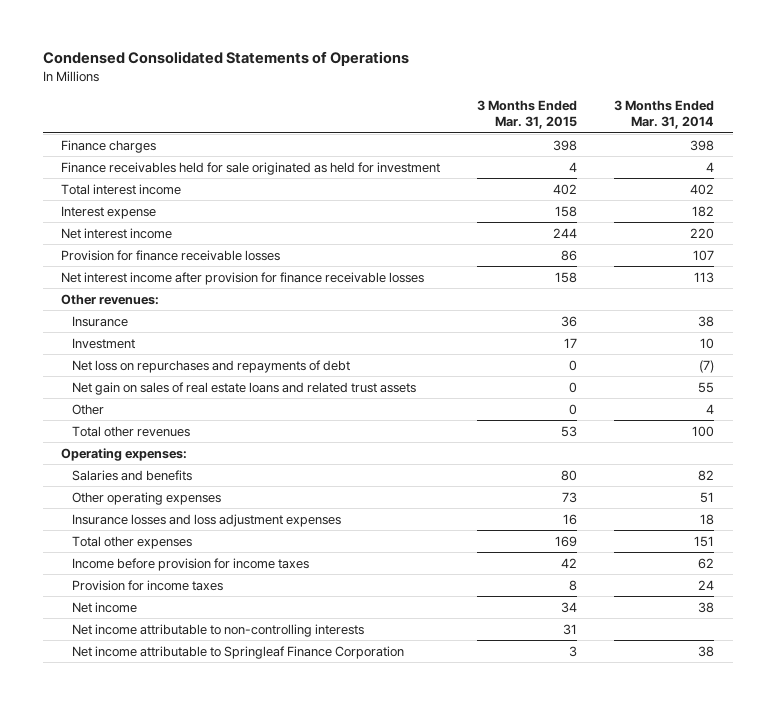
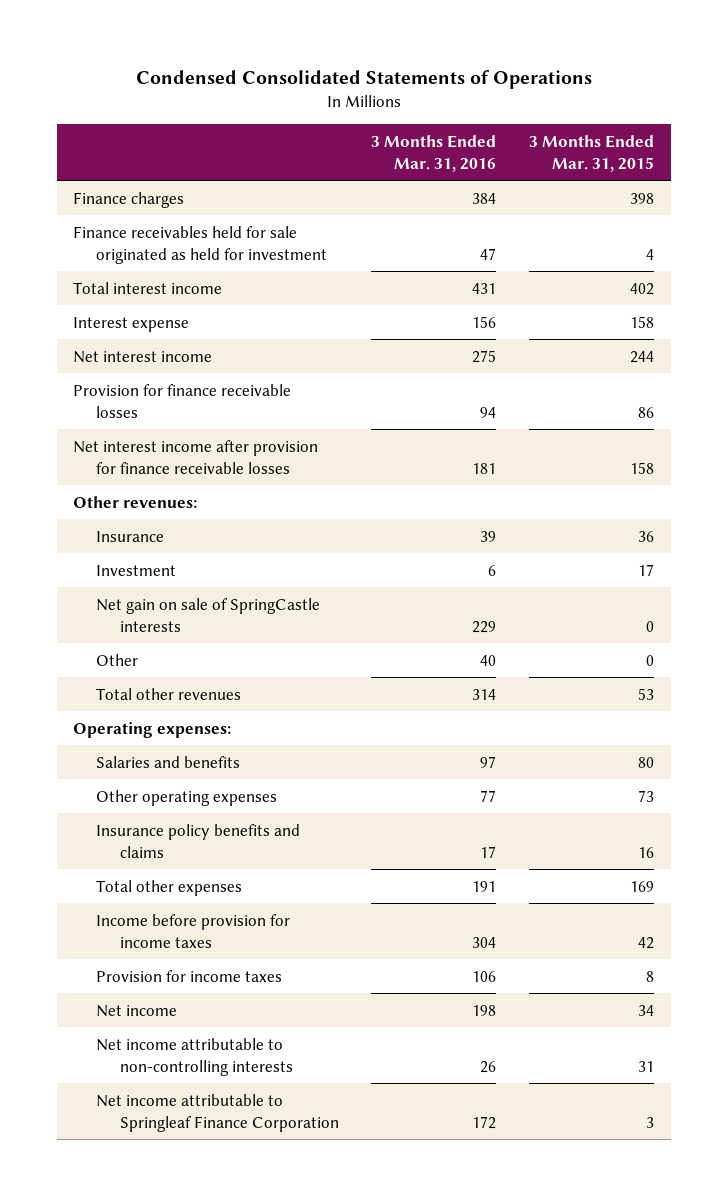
- | 3 Months Ended Mar. 31, 2015 | 3 Months Ended Mar. 31, 2014
+ | 3 Months Ended Mar. 31, 2016 | 3 Months Ended Mar. 31, 2015
- Net loss on repurchases and repayments of debt | 0 | (7)
- Net gain on sales of real estate loans and related trust assets | 0 | 55
+ Net gain on sale of SpringCastle interests | 229 | 0
- Insurance losses and loss adjustment expenses | 16 | 18
+ Insurance policy benefits and claims | 17 | 16

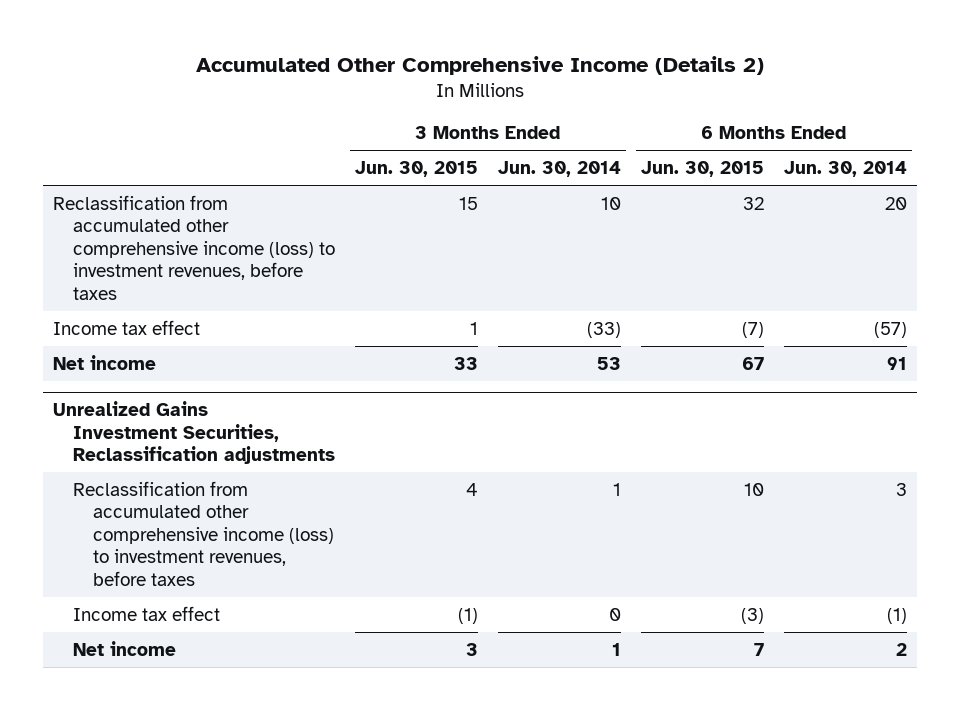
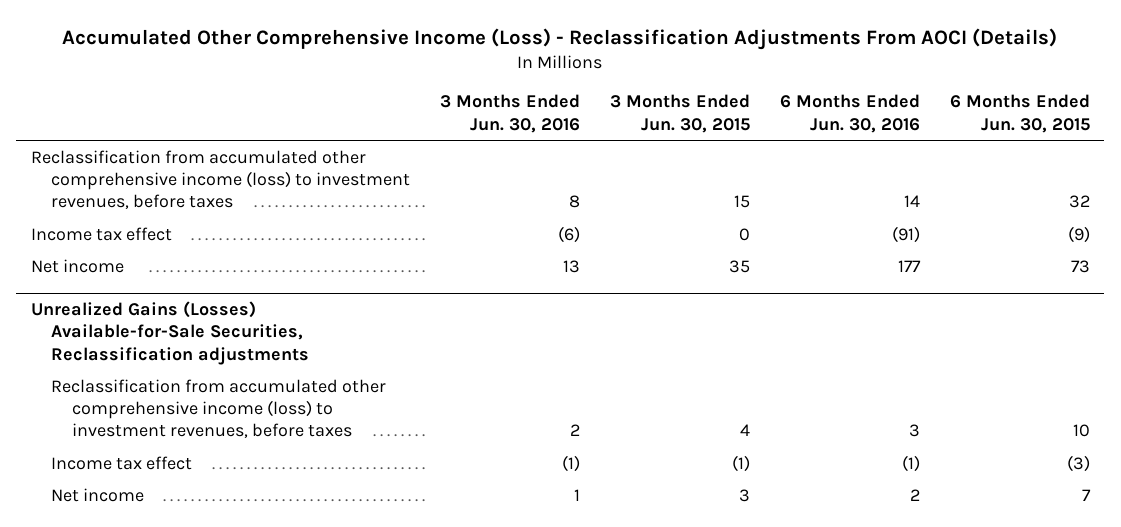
- Accumulated Other Comprehensive Income (Details 2)
+ Accumulated Other Comprehensive Income (Loss) - Reclassification Adjustments From AOCI (Details)
- | 3 Months Ended Jun. 30, 2015 | 3 Months Ended Jun. 30, 2014 | 6 Months Ended Jun. 30, 2015 | 6 Months Ended Jun. 30, 2014
+ | 3 Months Ended Jun. 30, 2016 | 3 Months Ended Jun. 30, 2015 | 6 Months Ended Jun. 30, 2016 | 6 Months Ended Jun. 30, 2015
- Income tax effect | 1 | (33) | (7) | (57)
- Net income | 33 | 53 | 67 | 91
- Unrealized Gains Investment Securities, Reclassification adjustments
+ Income tax effect | (6) | 0 | (91) | (9)
+ Net income | 13 | 35 | 177 | 73
+ Unrealized Gains (Losses) Available-for-Sale Securities, Reclassification adjustments

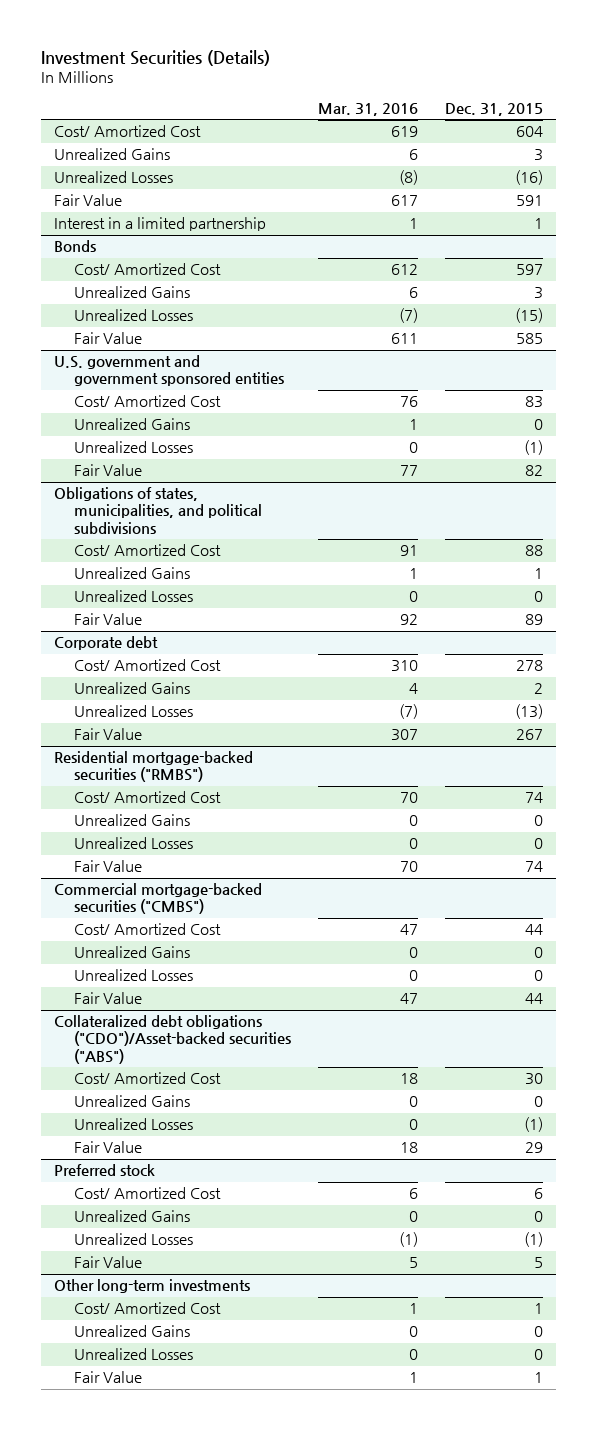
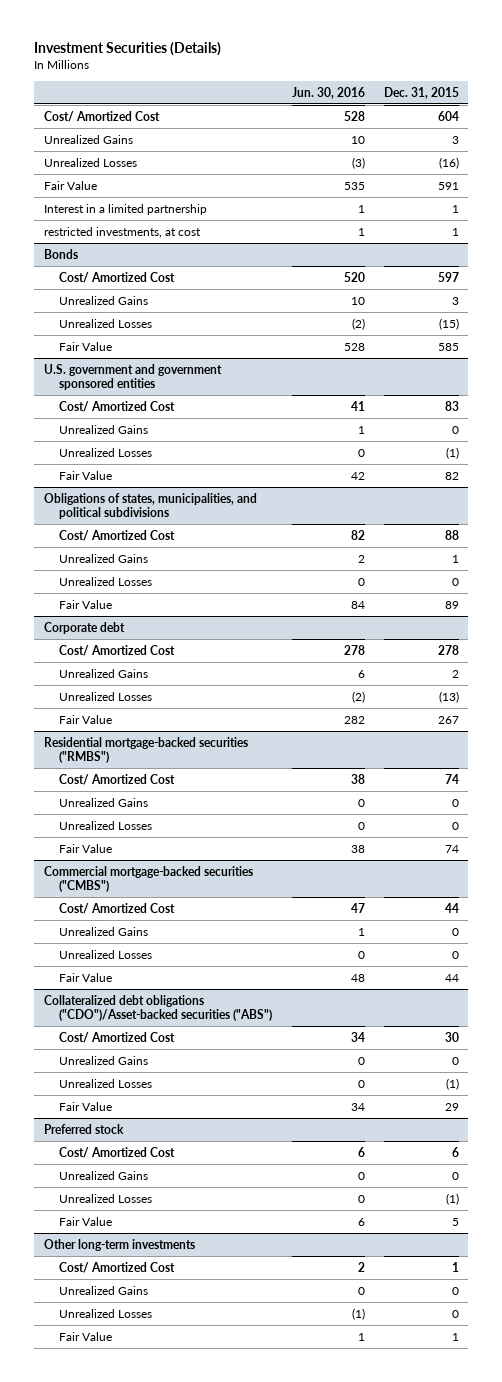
- | Mar. 31, 2016 | Dec. 31, 2015
+ | Jun. 30, 2016 | Dec. 31, 2015
+ restricted investments, at cost | 1 | 1

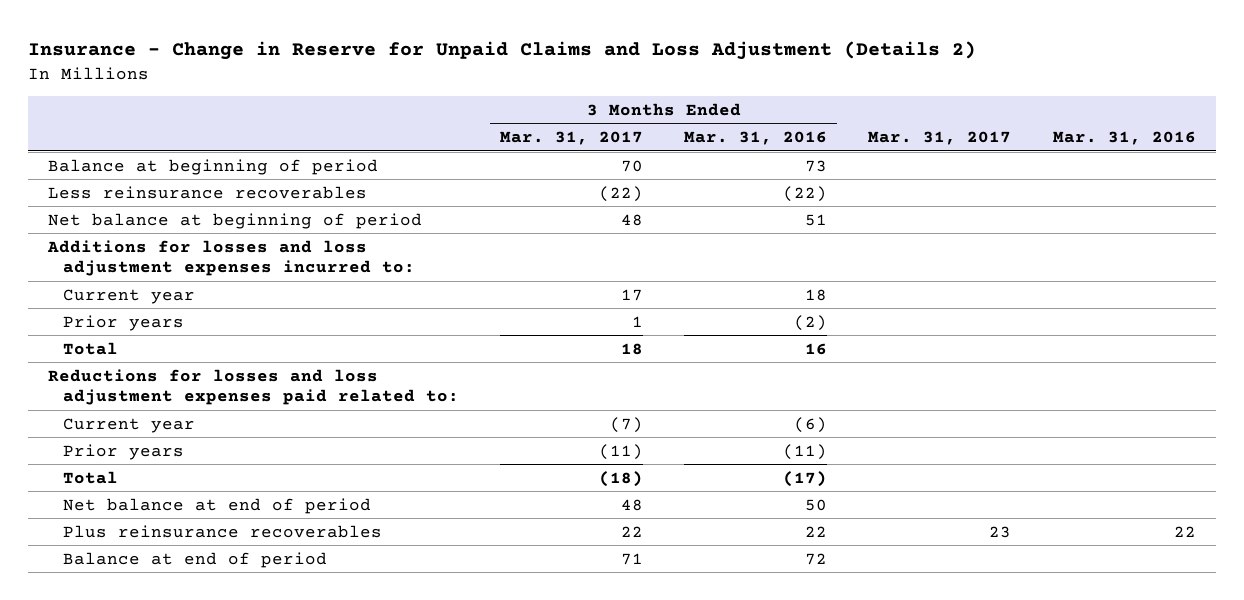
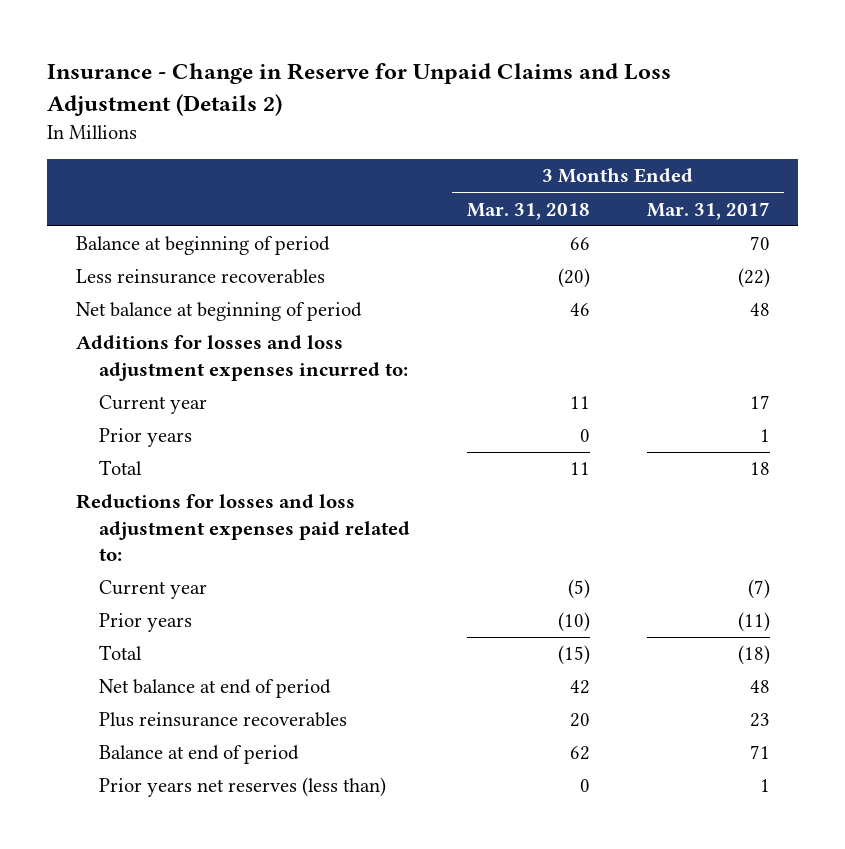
- | 3 Months Ended Mar. 31, 2017 | 3 Months Ended Mar. 31, 2016 | Mar. 31, 2017 | Mar. 31, 2016
+ | 3 Months Ended Mar. 31, 2018 | 3 Months Ended Mar. 31, 2017
- Plus reinsurance recoverables | 22 | 22 | 23 | 22
+ Plus reinsurance recoverables | 20 | 23
+ Prior years net reserves (less than) | 0 | 1

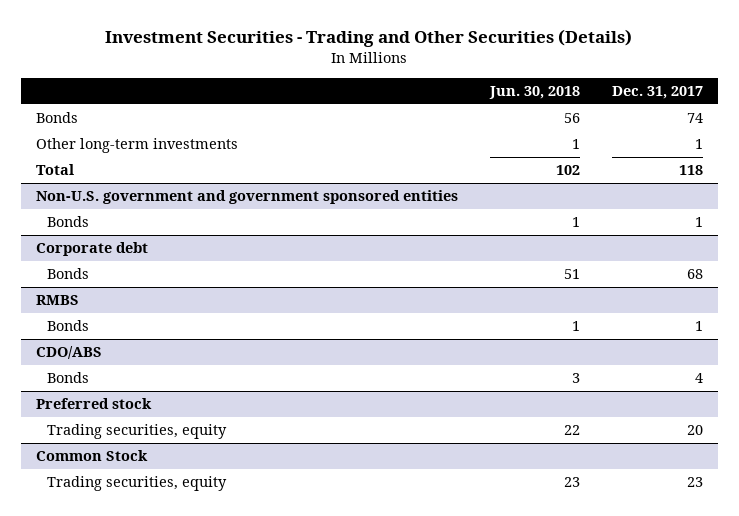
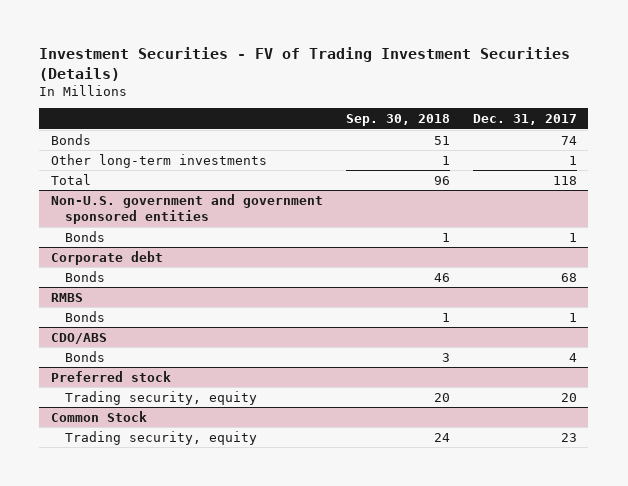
- Investment Securities - Trading and Other Securities (Details)
+ Investment Securities - FV of Trading Investment Securities (Details)
- | Jun. 30, 2018 | Dec. 31, 2017
+ | Sep. 30, 2018 | Dec. 31, 2017
@ Preferred stock
- Trading securities, equity | 22 | 20
+ Trading security, equity | 20 | 20
@ Common Stock
- Trading securities, equity | 23 | 23
+ Trading security, equity | 24 | 23

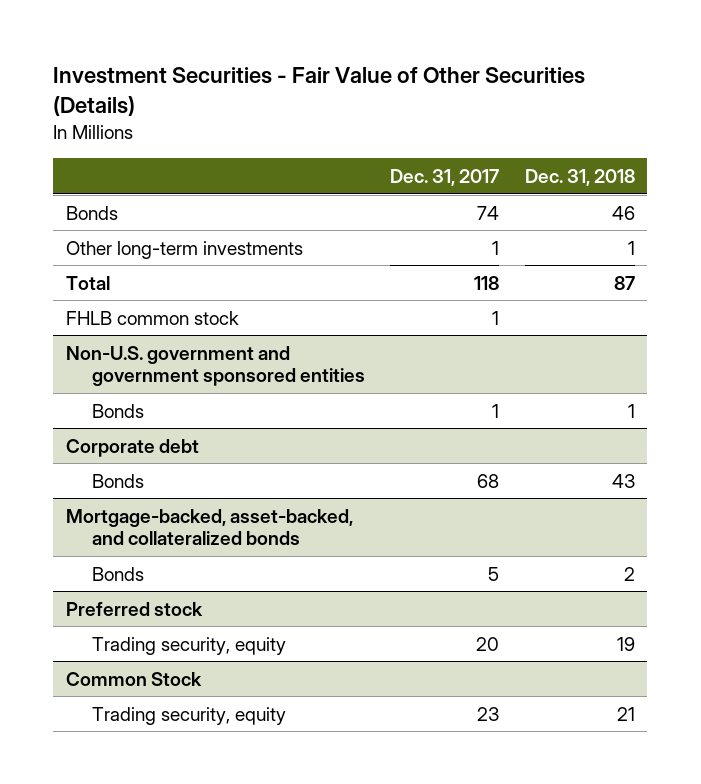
- Investment Securities - FV of Trading Investment Securities (Details)
+ Investment Securities - Fair Value of Other Securities (Details)
- | Sep. 30, 2018 | Dec. 31, 2017
+ | Dec. 31, 2017 | Dec. 31, 2018
+ FHLB common stock | 1 |
- RMBS
- Bonds | 1 | 1
- CDO/ABS
- Bonds | 3 | 4
+ Mortgage-backed, asset-backed, and collateralized bonds
+ Bonds | 5 | 2

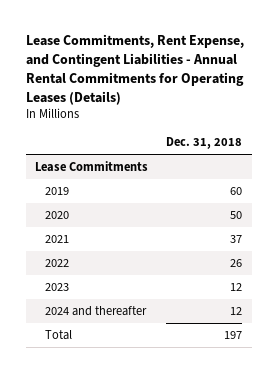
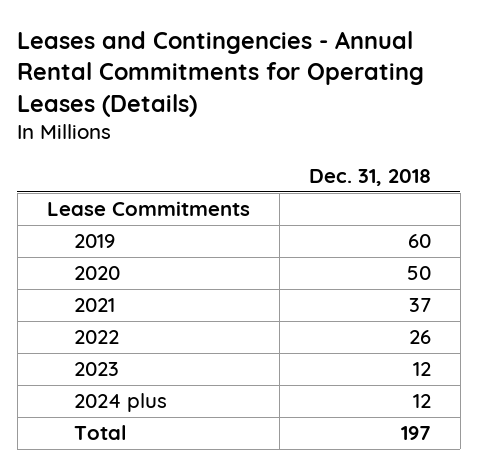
- Lease Commitments, Rent Expense, and Contingent Liabilities - Annual Rental Commitments for Operating Leases (Details)
+ Leases and Contingencies - Annual Rental Commitments for Operating Leases (Details)
- 2024 and thereafter | 12
+ 2024 plus | 12

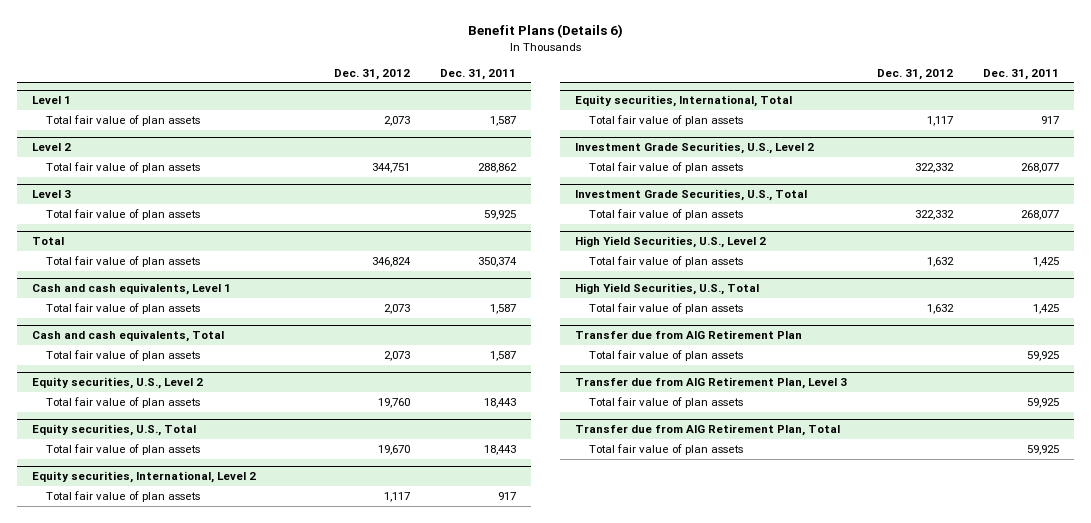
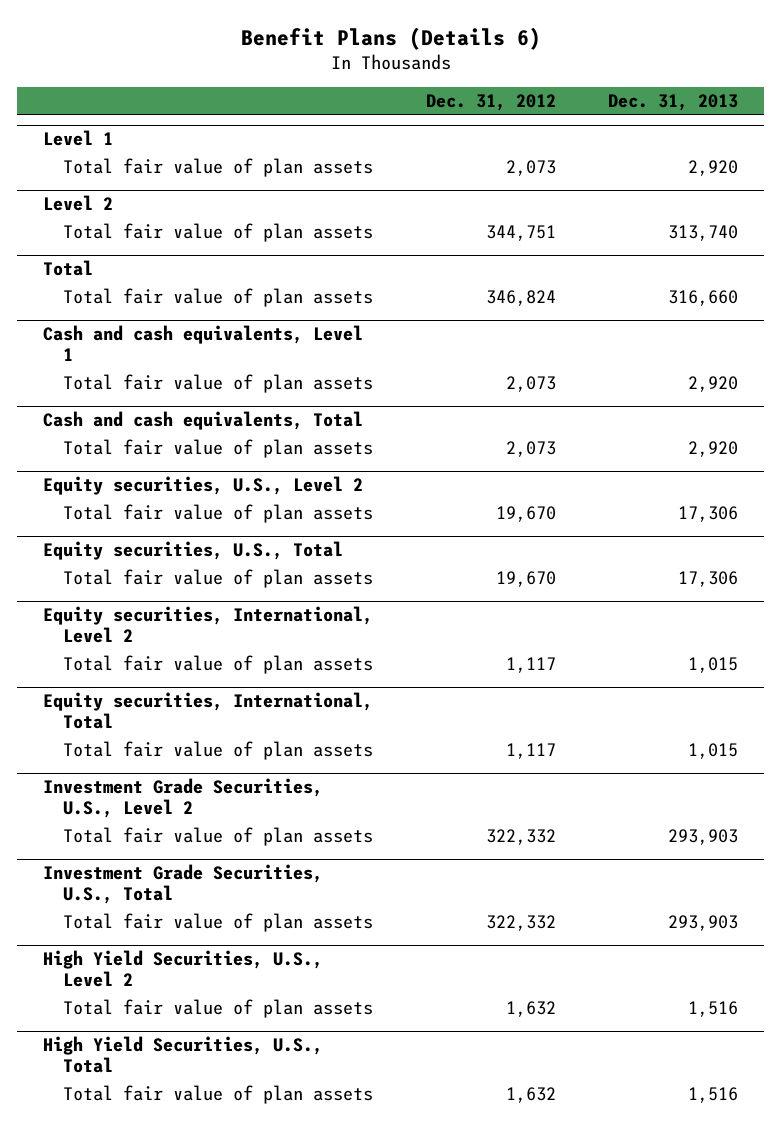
- | Dec. 31, 2012 | Dec. 31, 2011
+ | Dec. 31, 2012 | Dec. 31, 2013
- Level 3
- Total fair value of plan assets | | 59,925
@ Equity securities, U.S., Level 2
- Total fair value of plan assets | 19,760 | 18,443
+ Total fair value of plan assets | 19,670 | 17,306
- Transfer due from AIG Retirement Plan
- Total fair value of plan assets | | 59,925
- Transfer due from AIG Retirement Plan, Level 3
- Total fair value of plan assets | | 59,925
- Transfer due from AIG Retirement Plan, Total
- Total fair value of plan assets | | 59,925

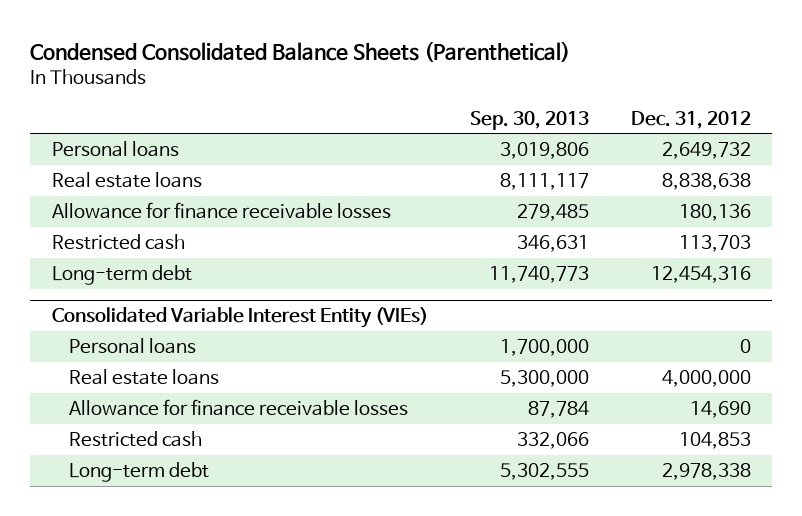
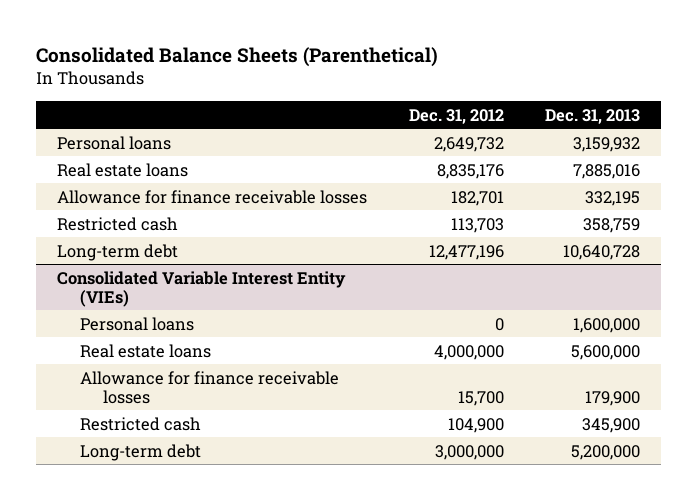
- Condensed Consolidated Balance Sheets (Parenthetical)
+ Consolidated Balance Sheets (Parenthetical)
- | Sep. 30, 2013 | Dec. 31, 2012
+ | Dec. 31, 2012 | Dec. 31, 2013
- Real estate loans | 8,111,117 | 8,838,638
- Allowance for finance receivable losses | 279,485 | 180,136
+ Real estate loans | 8,835,176 | 7,885,016
+ Allowance for finance receivable losses | 182,701 | 332,195
- Long-term debt | 11,740,773 | 12,454,316
+ Long-term debt | 12,477,196 | 10,640,728
@ Consolidated Variable Interest Entity (VIEs)
- Allowance for finance receivable losses | 87,784 | 14,690
- Restricted cash | 332,066 | 104,853
- Long-term debt | 5,302,555 | 2,978,338
+ Allowance for finance receivable losses | 15,700 | 179,900
+ Restricted cash | 104,900 | 345,900
+ Long-term debt | 3,000,000 | 5,200,000

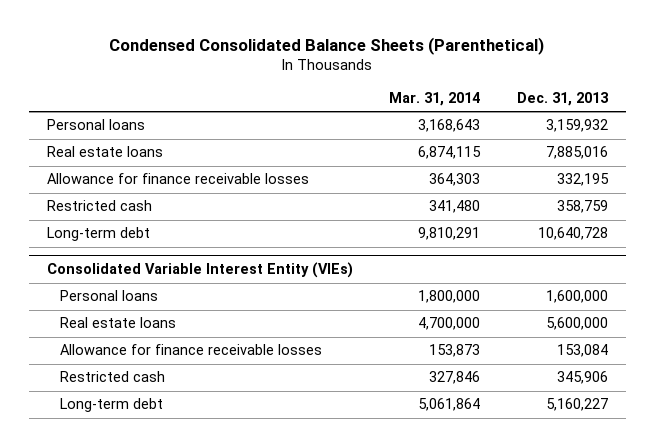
- Consolidated Balance Sheets (Parenthetical)
+ Condensed Consolidated Balance Sheets (Parenthetical)
- | Dec. 31, 2012 | Dec. 31, 2013
+ | Mar. 31, 2014 | Dec. 31, 2013
@ Consolidated Variable Interest Entity (VIEs)
- Allowance for finance receivable losses | 15,700 | 179,900
- Restricted cash | 104,900 | 345,900
- Long-term debt | 3,000,000 | 5,200,000
+ Allowance for finance receivable losses | 153,873 | 153,084
+ Restricted cash | 327,846 | 345,906
+ Long-term debt | 5,061,864 | 5,160,227

